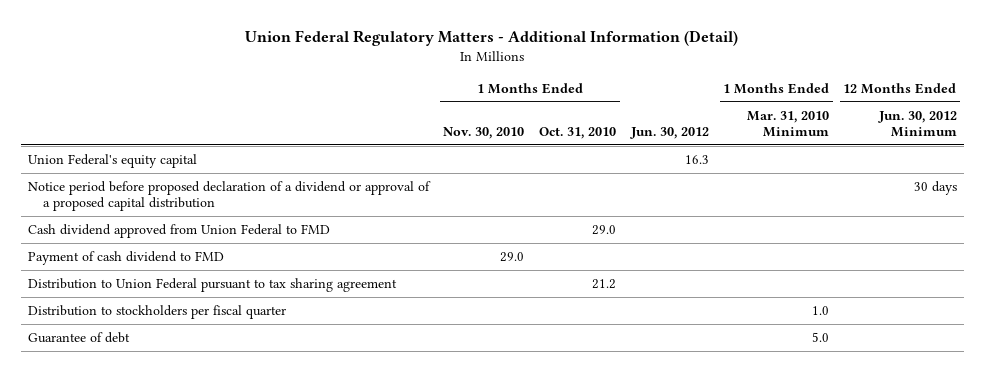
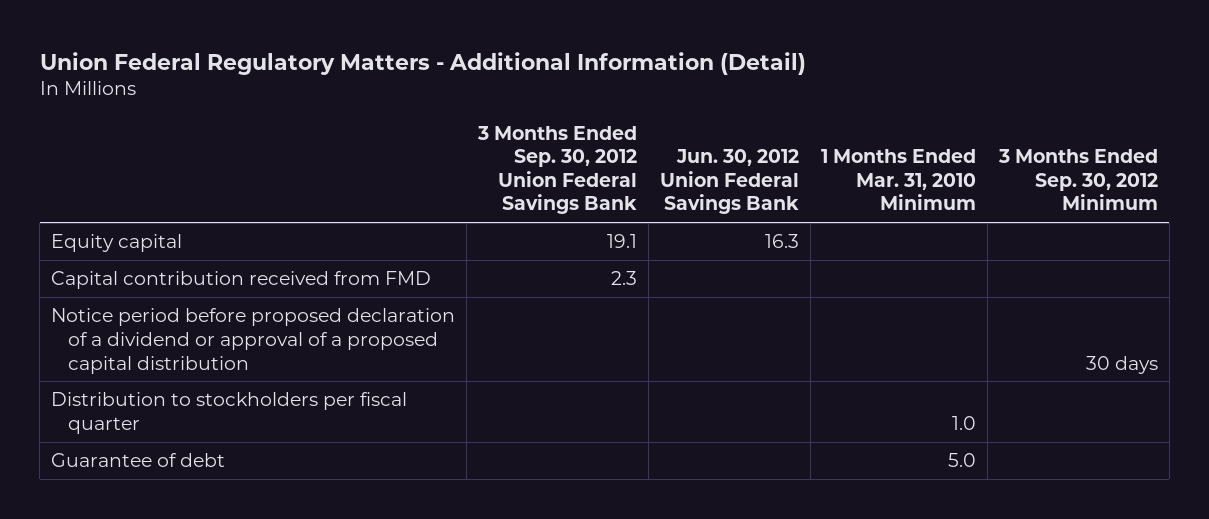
- | 1 Months Ended Nov. 30, 2010 | 1 Months Ended Oct. 31, 2010 | Jun. 30, 2012 | 1 Months Ended Mar. 31, 2010 Minimum | 12 Months Ended Jun. 30, 2012 Minimum
+ | 3 Months Ended Sep. 30, 2012 Union Federal Savings Bank | Jun. 30, 2012 Union Federal Savings Bank | 1 Months Ended Mar. 31, 2010 Minimum | 3 Months Ended Sep. 30, 2012 Minimum
- Union Federal's equity capital | | | 16.3 | |
+ Equity capital | 19.1 | 16.3 | |
+ Capital contribution received from FMD | 2.3 | | |
- Cash dividend approved from Union Federal to FMD | | 29.0 | | |
- Payment of cash dividend to FMD | 29.0 | | | |
- Distribution to Union Federal pursuant to tax sharing agreement | | 21.2 | | |

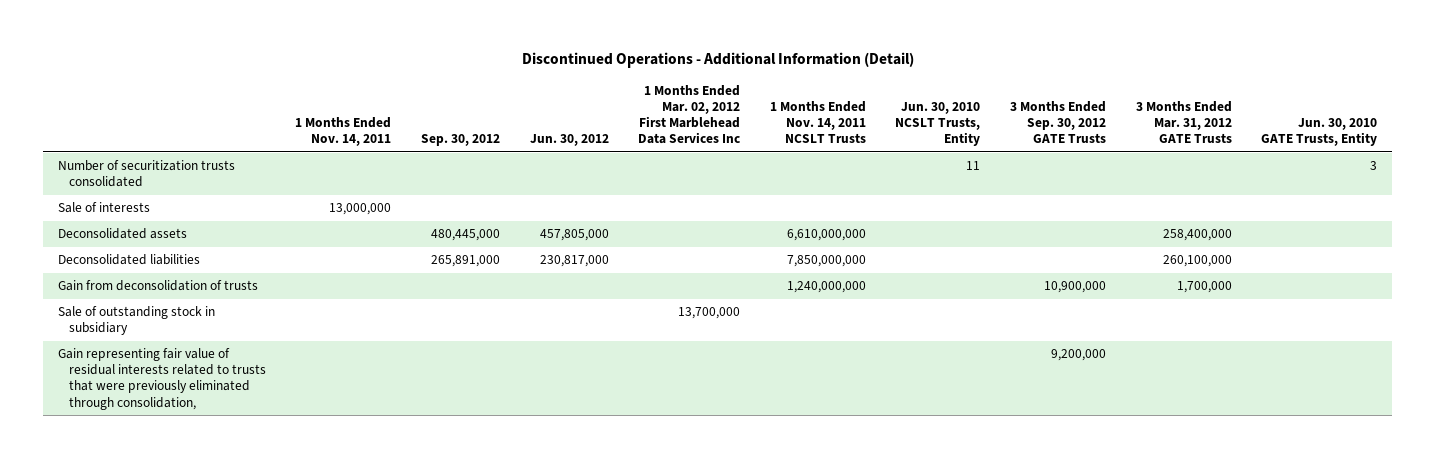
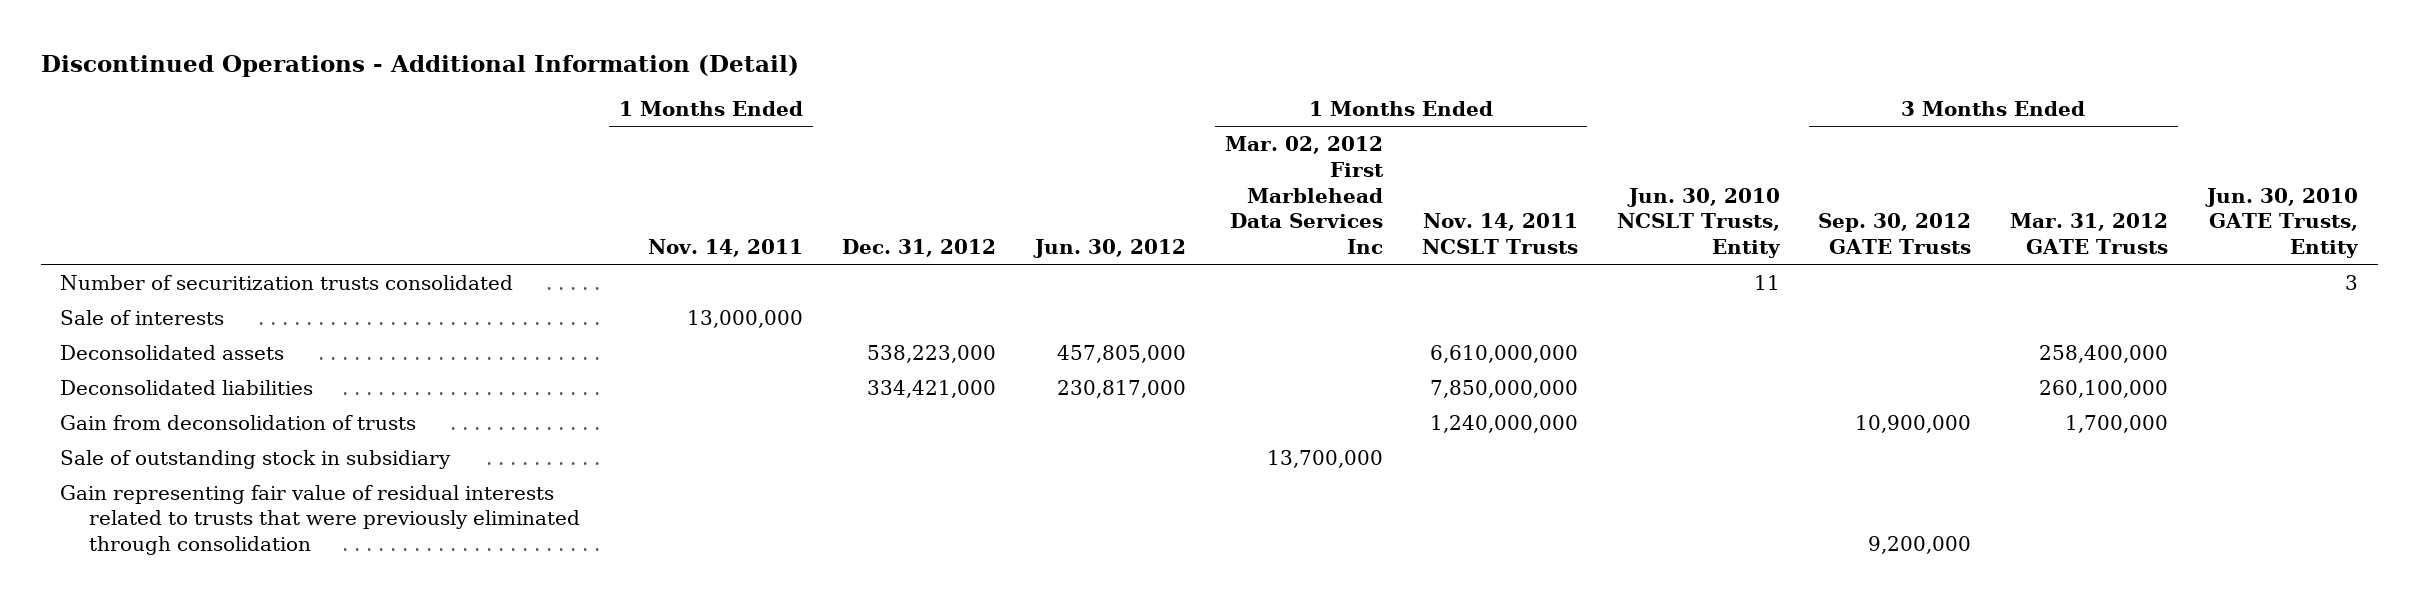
- | 1 Months Ended Nov. 14, 2011 | Sep. 30, 2012 | Jun. 30, 2012 | 1 Months Ended Mar. 02, 2012 First Marblehead Data Services Inc | 1 Months Ended Nov. 14, 2011 NCSLT Trusts | Jun. 30, 2010 NCSLT Trusts, Entity | 3 Months Ended Sep. 30, 2012 GATE Trusts | 3 Months Ended Mar. 31, 2012 GATE Trusts | Jun. 30, 2010 GATE Trusts, Entity
+ | 1 Months Ended Nov. 14, 2011 | Dec. 31, 2012 | Jun. 30, 2012 | 1 Months Ended Mar. 02, 2012 First Marblehead Data Services Inc | 1 Months Ended Nov. 14, 2011 NCSLT Trusts | Jun. 30, 2010 NCSLT Trusts, Entity | 3 Months Ended Sep. 30, 2012 GATE Trusts | 3 Months Ended Mar. 31, 2012 GATE Trusts | Jun. 30, 2010 GATE Trusts, Entity
- Gain representing fair value of residual interests related to trusts that were previously eliminated through consolidation, | | | | | | | 9,200,000 | |
+ Gain representing fair value of residual interests related to trusts that were previously eliminated through consolidation | | | | | | | 9,200,000 | |

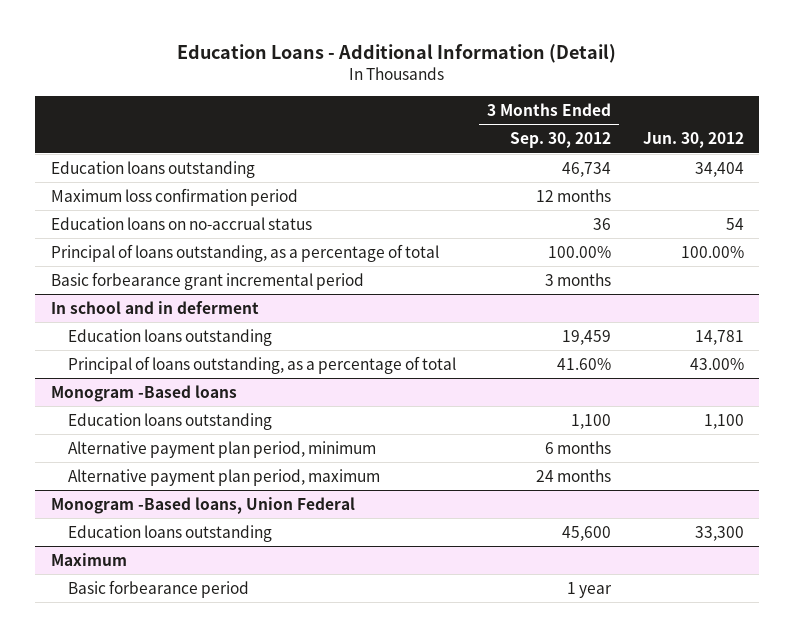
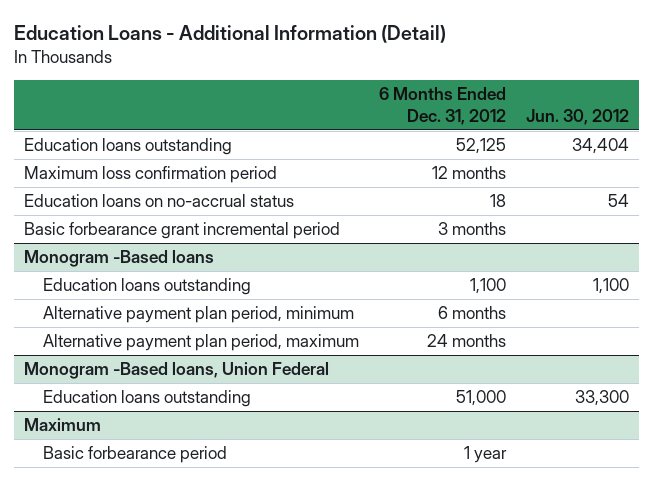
- | 3 Months Ended Sep. 30, 2012 | Jun. 30, 2012
+ | 6 Months Ended Dec. 31, 2012 | Jun. 30, 2012
- Principal of loans outstanding, as a percentage of total | 100.00% | 100.00%
- In school and in deferment
- Education loans outstanding | 19,459 | 14,781
- Principal of loans outstanding, as a percentage of total | 41.60% | 43.00%

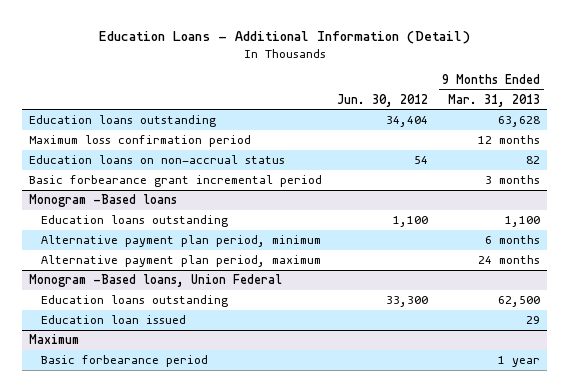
- | 6 Months Ended Dec. 31, 2012 | Jun. 30, 2012
+ | Jun. 30, 2012 | 9 Months Ended Mar. 31, 2013
- Education loans on no-accrual status | 18 | 54
+ Education loans on non-accrual status | 54 | 82
@ Monogram -Based loans, Union Federal
+ Education loan issued | | 29

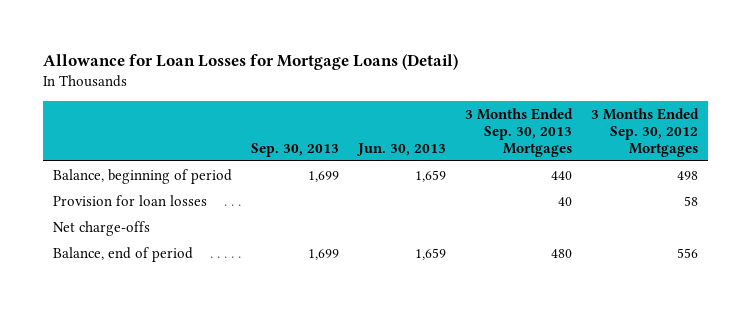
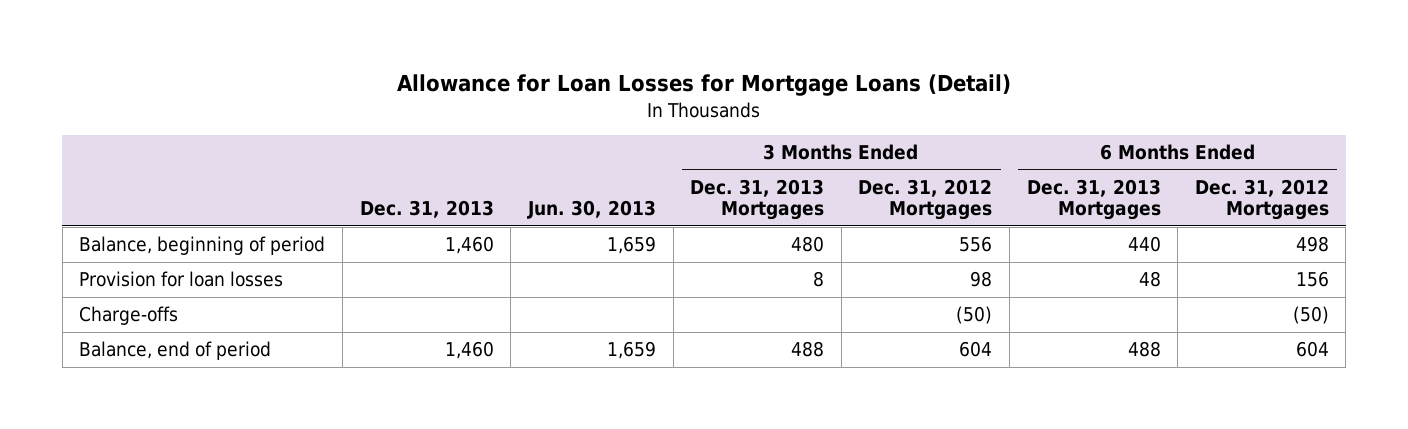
- | Sep. 30, 2013 | Jun. 30, 2013 | 3 Months Ended Sep. 30, 2013 Mortgages | 3 Months Ended Sep. 30, 2012 Mortgages
+ | Dec. 31, 2013 | Jun. 30, 2013 | 3 Months Ended Dec. 31, 2013 Mortgages | 3 Months Ended Dec. 31, 2012 Mortgages | 6 Months Ended Dec. 31, 2013 Mortgages | 6 Months Ended Dec. 31, 2012 Mortgages
- Net charge-offs
+ Charge-offs | | | | (50) | | (50)

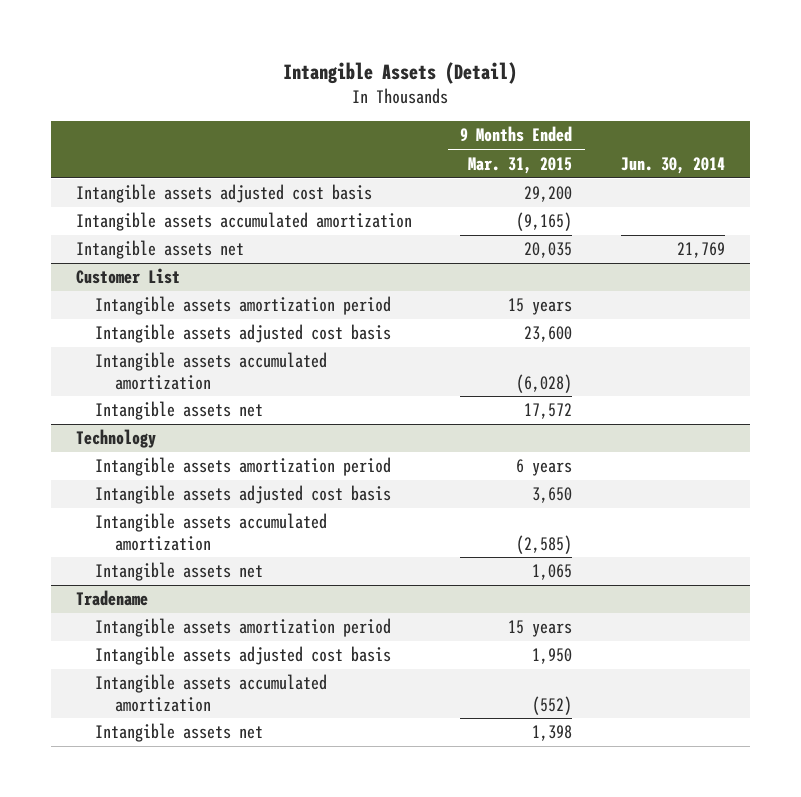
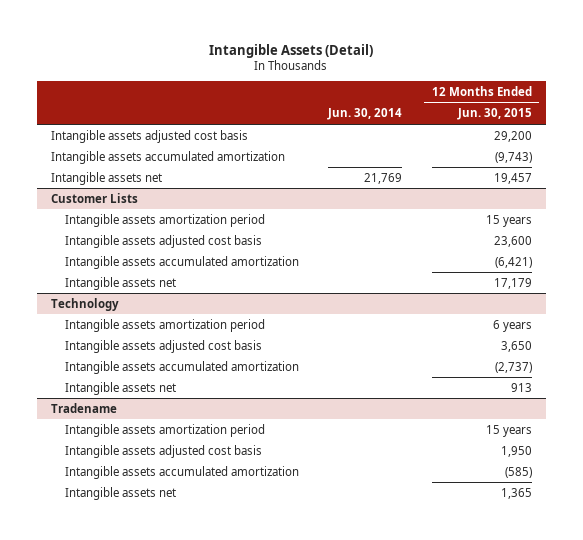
- | 9 Months Ended Mar. 31, 2015 | Jun. 30, 2014
+ | Jun. 30, 2014 | 12 Months Ended Jun. 30, 2015
- Customer List
+ Customer Lists

